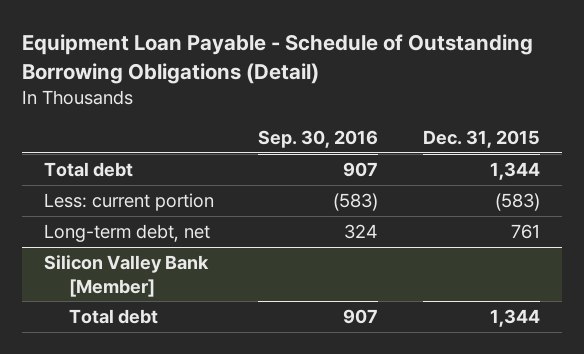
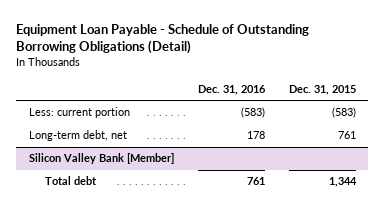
- | Sep. 30, 2016 | Dec. 31, 2015
+ | Dec. 31, 2016 | Dec. 31, 2015
- Total debt | 907 | 1,344

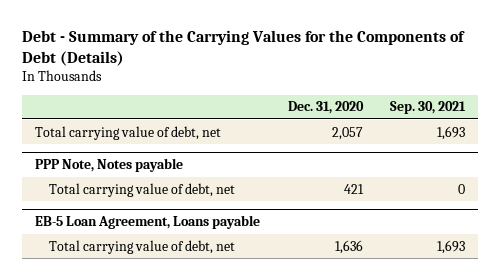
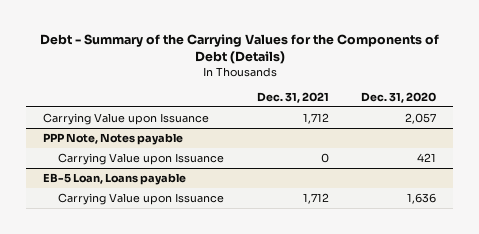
- | Dec. 31, 2020 | Sep. 30, 2021
+ | Dec. 31, 2021 | Dec. 31, 2020
- Total carrying value of debt, net | 2,057 | 1,693
+ Carrying Value upon Issuance | 1,712 | 2,057
@ PPP Note, Notes payable
- Total carrying value of debt, net | 421 | 0
- EB-5 Loan Agreement, Loans payable
- Total carrying value of debt, net | 1,636 | 1,693
@ PPP Note, Notes payable
+ Carrying Value upon Issuance | 0 | 421
+ EB-5 Loan, Loans payable
+ Carrying Value upon Issuance | 1,712 | 1,636

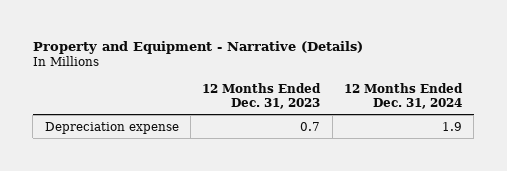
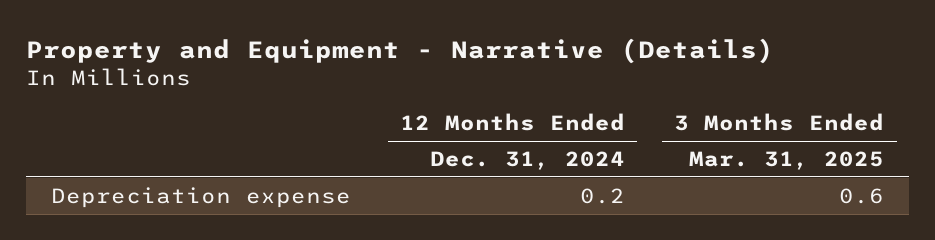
- | 12 Months Ended Dec. 31, 2023 | 12 Months Ended Dec. 31, 2024
+ | 12 Months Ended Dec. 31, 2024 | 3 Months Ended Mar. 31, 2025
- Depreciation expense | 0.7 | 1.9
+ Depreciation expense | 0.2 | 0.6

